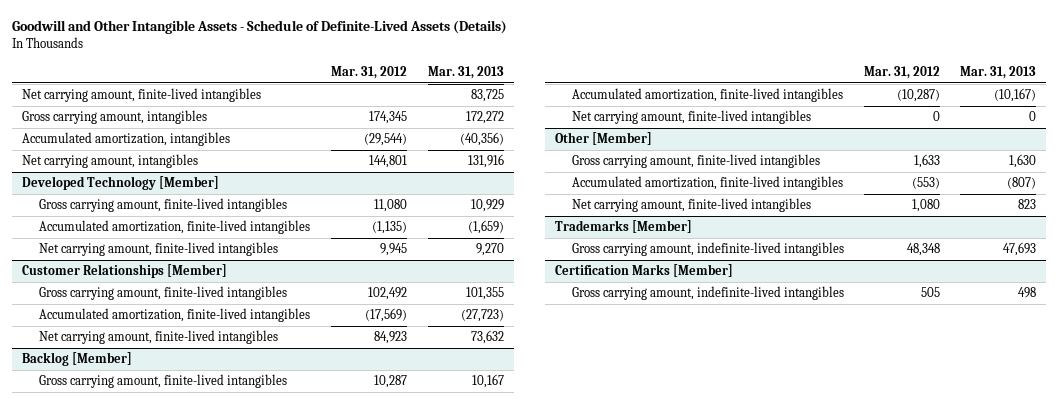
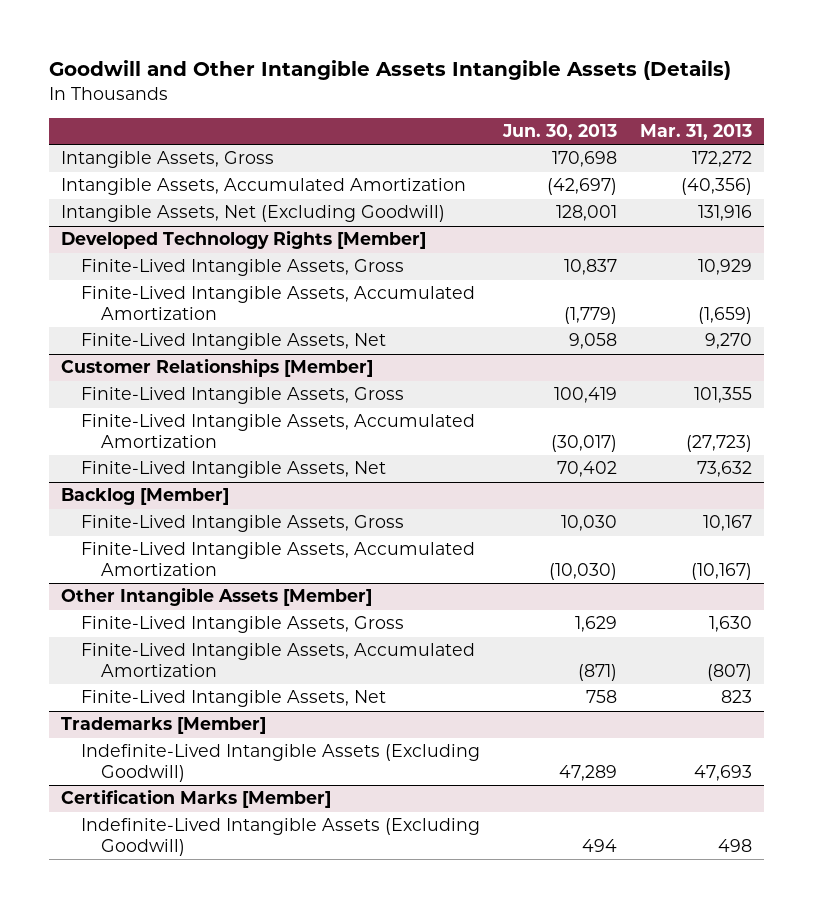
- Goodwill and Other Intangible Assets - Schedule of Definite-Lived Assets (Details)
+ Goodwill and Other Intangible Assets Intangible Assets (Details)
- | Mar. 31, 2012 | Mar. 31, 2013
+ | Jun. 30, 2013 | Mar. 31, 2013
- Net carrying amount, finite-lived intangibles | | 83,725
- Gross carrying amount, intangibles | 174,345 | 172,272
- Accumulated amortization, intangibles | (29,544) | (40,356)
- Net carrying amount, intangibles | 144,801 | 131,916
- Developed Technology [Member]
- Gross carrying amount, finite-lived intangibles | 11,080 | 10,929
- Accumulated amortization, finite-lived intangibles | (1,135) | (1,659)
- Net carrying amount, finite-lived intangibles | 9,945 | 9,270
+ Intangible Assets, Gross | 170,698 | 172,272
+ Intangible Assets, Accumulated Amortization | (42,697) | (40,356)
+ Intangible Assets, Net (Excluding Goodwill) | 128,001 | 131,916
+ Developed Technology Rights [Member]
+ Finite-Lived Intangible Assets, Gross | 10,837 | 10,929
+ Finite-Lived Intangible Assets, Accumulated Amortization | (1,779) | (1,659)
+ Finite-Lived Intangible Assets, Net | 9,058 | 9,270
@ Customer Relationships [Member]
- Gross carrying amount, finite-lived intangibles | 102,492 | 101,355
- Accumulated amortization, finite-lived intangibles | (17,569) | (27,723)
- Net carrying amount, finite-lived intangibles | 84,923 | 73,632
+ Finite-Lived Intangible Assets, Gross | 100,419 | 101,355
+ Finite-Lived Intangible Assets, Accumulated Amortization | (30,017) | (27,723)
+ Finite-Lived Intangible Assets, Net | 70,402 | 73,632
@ Backlog [Member]
- Gross carrying amount, finite-lived intangibles | 10,287 | 10,167
- Accumulated amortization, finite-lived intangibles | (10,287) | (10,167)
- Net carrying amount, finite-lived intangibles | 0 | 0
- Other [Member]
- Gross carrying amount, finite-lived intangibles | 1,633 | 1,630
- Accumulated amortization, finite-lived intangibles | (553) | (807)
- Net carrying amount, finite-lived intangibles | 1,080 | 823
@ Backlog [Member]
+ Finite-Lived Intangible Assets, Gross | 10,030 | 10,167
+ Finite-Lived Intangible Assets, Accumulated Amortization | (10,030) | (10,167)
+ Other Intangible Assets [Member]
+ Finite-Lived Intangible Assets, Gross | 1,629 | 1,630
+ Finite-Lived Intangible Assets, Accumulated Amortization | (871) | (807)
+ Finite-Lived Intangible Assets, Net | 758 | 823
@ Trademarks [Member]
- Gross carrying amount, indefinite-lived intangibles | 48,348 | 47,693
+ Indefinite-Lived Intangible Assets (Excluding Goodwill) | 47,289 | 47,693
@ Certification Marks [Member]
- Gross carrying amount, indefinite-lived intangibles | 505 | 498
+ Indefinite-Lived Intangible Assets (Excluding Goodwill) | 494 | 498

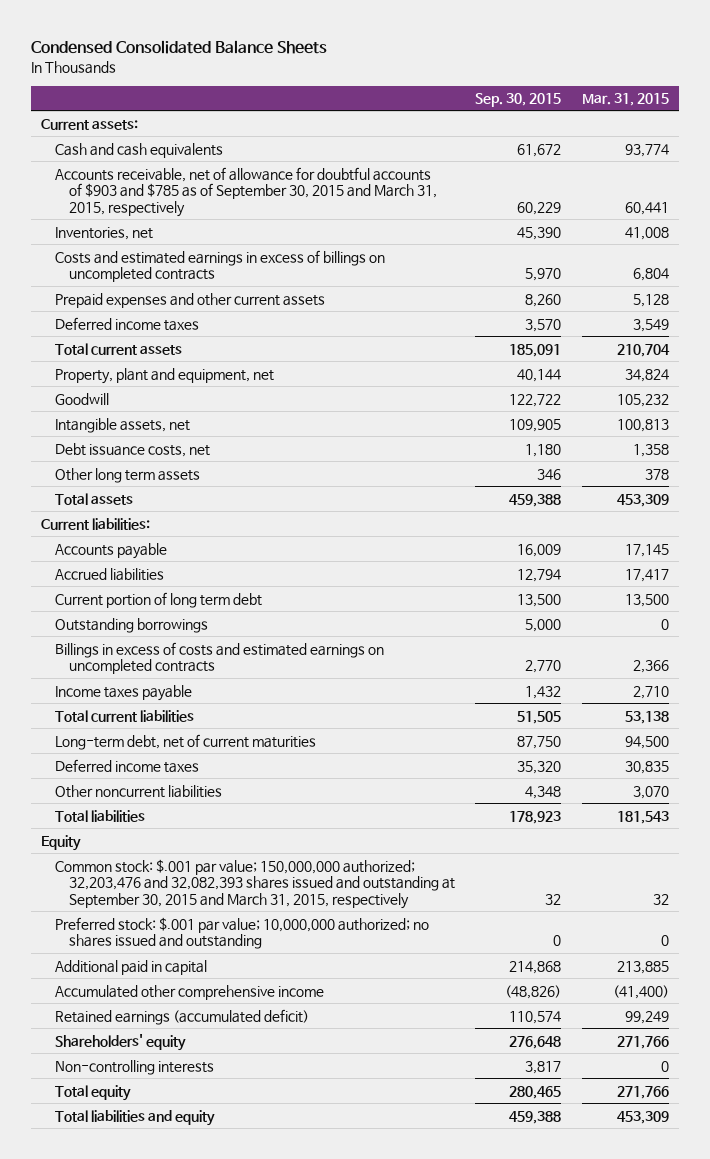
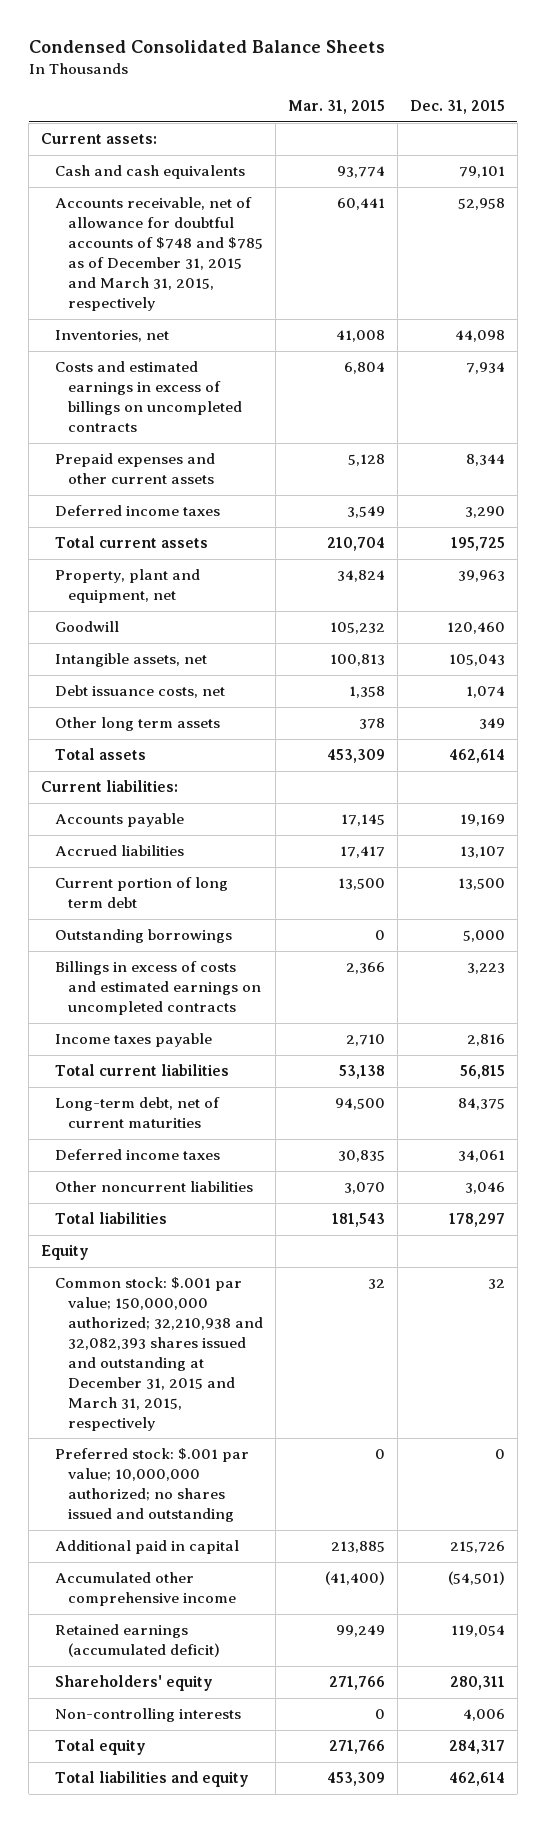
- | Sep. 30, 2015 | Mar. 31, 2015
+ | Mar. 31, 2015 | Dec. 31, 2015
- Accounts receivable, net of allowance for doubtful accounts of $903 and $785 as of September 30, 2015 and March 31, 2015, respectively | 60,229 | 60,441
+ Accounts receivable, net of allowance for doubtful accounts of $748 and $785 as of December 31, 2015 and March 31, 2015, respectively | 60,441 | 52,958
- Common stock: $.001 par value; 150,000,000 authorized; 32,203,476 and 32,082,393 shares issued and outstanding at September 30, 2015 and March 31, 2015, respectively | 32 | 32
+ Common stock: $.001 par value; 150,000,000 authorized; 32,210,938 and 32,082,393 shares issued and outstanding at December 31, 2015 and March 31, 2015, respectively | 32 | 32

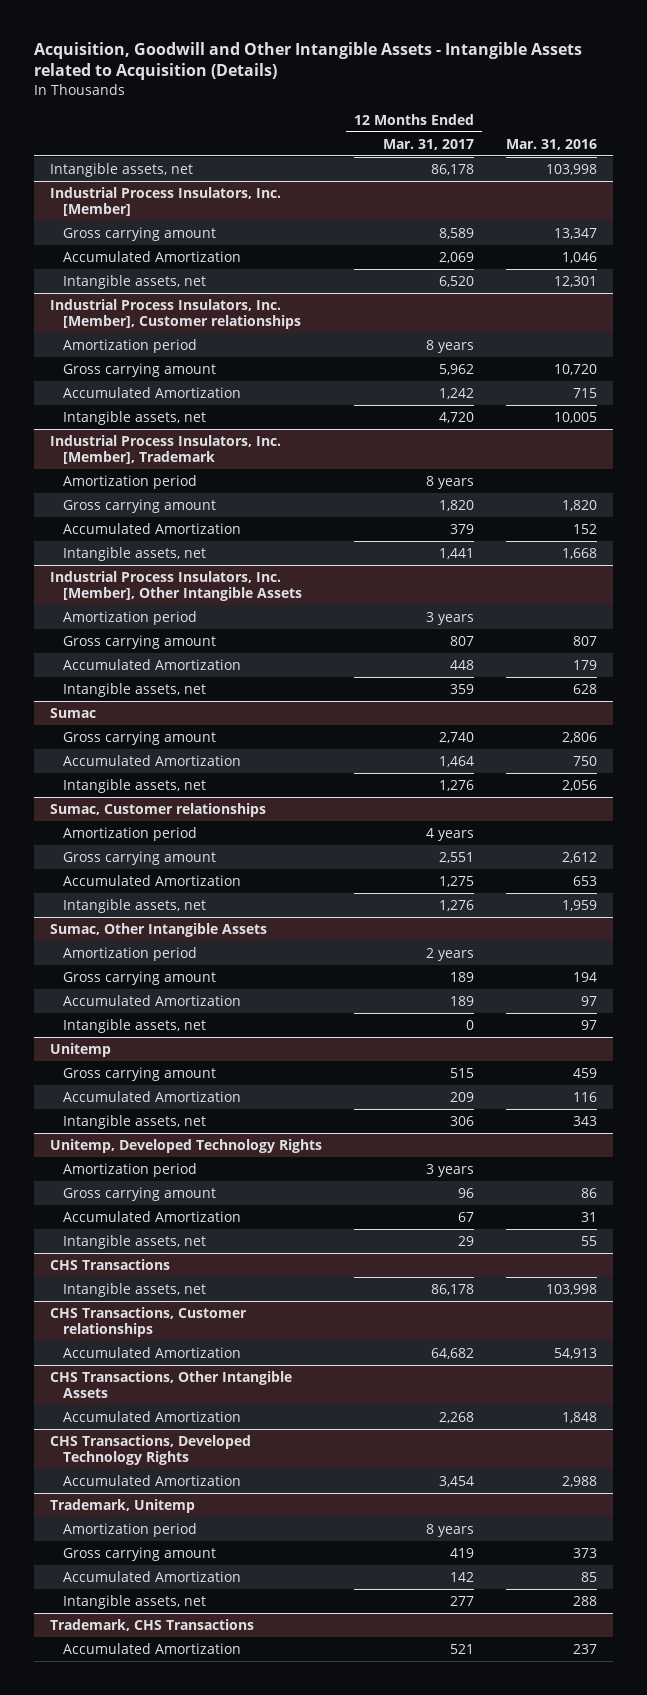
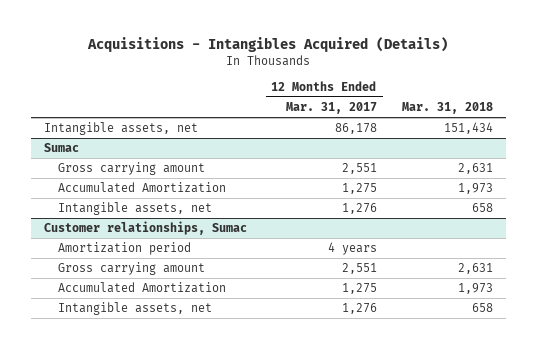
- Acquisition, Goodwill and Other Intangible Assets - Intangible Assets related to Acquisition (Details)
+ Acquisitions - Intangibles Acquired (Details)
- | 12 Months Ended Mar. 31, 2017 | Mar. 31, 2016
+ | 12 Months Ended Mar. 31, 2017 | Mar. 31, 2018
- Industrial Process Insulators, Inc. [Member]
- Gross carrying amount | 8,589 | 13,347
- Accumulated Amortization | 2,069 | 1,046
- Intangible assets, net | 6,520 | 12,301
- Industrial Process Insulators, Inc. [Member], Customer relationships
- Amortization period | 8 years |
- Gross carrying amount | 5,962 | 10,720
- Accumulated Amortization | 1,242 | 715
- Intangible assets, net | 4,720 | 10,005
- Industrial Process Insulators, Inc. [Member], Trademark
- Amortization period | 8 years |
- Gross carrying amount | 1,820 | 1,820
- Accumulated Amortization | 379 | 152
- Intangible assets, net | 1,441 | 1,668
- Industrial Process Insulators, Inc. [Member], Other Intangible Assets
- Amortization period | 3 years |
- Gross carrying amount | 807 | 807
- Accumulated Amortization | 448 | 179
- Intangible assets, net | 359 | 628
@ Sumac
- Gross carrying amount | 2,740 | 2,806
- Accumulated Amortization | 1,464 | 750
+ Gross carrying amount | 2,551 | 2,631
+ Accumulated Amortization | 1,275 | 1,973
- Sumac, Customer relationships
+ Customer relationships, Sumac
- Sumac, Other Intangible Assets
- Amortization period | 2 years |
- Gross carrying amount | 189 | 194
- Accumulated Amortization | 189 | 97
- Intangible assets, net | 0 | 97
- Unitemp
- Gross carrying amount | 515 | 459
- Accumulated Amortization | 209 | 116
- Intangible assets, net | 306 | 343
- Unitemp, Developed Technology Rights
- Amortization period | 3 years |
- Gross carrying amount | 96 | 86
- Accumulated Amortization | 67 | 31
- Intangible assets, net | 29 | 55
- CHS Transactions
- Intangible assets, net | 86,178 | 103,998
- CHS Transactions, Customer relationships
- Accumulated Amortization | 64,682 | 54,913
- CHS Transactions, Other Intangible Assets
- Accumulated Amortization | 2,268 | 1,848
- CHS Transactions, Developed Technology Rights
- Accumulated Amortization | 3,454 | 2,988
- Trademark, Unitemp
- Amortization period | 8 years |
- Gross carrying amount | 419 | 373
- Accumulated Amortization | 142 | 85
- Intangible assets, net | 277 | 288
- Trademark, CHS Transactions
- Accumulated Amortization | 521 | 237

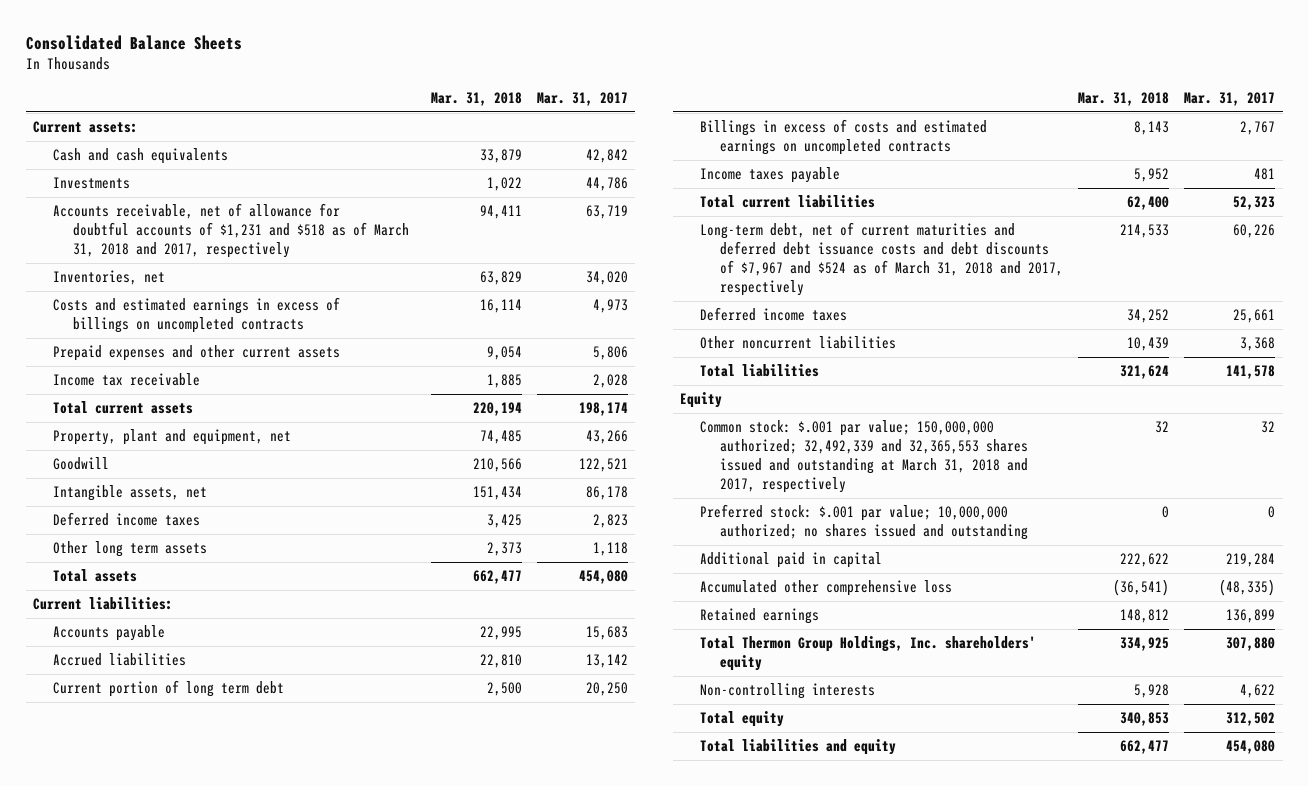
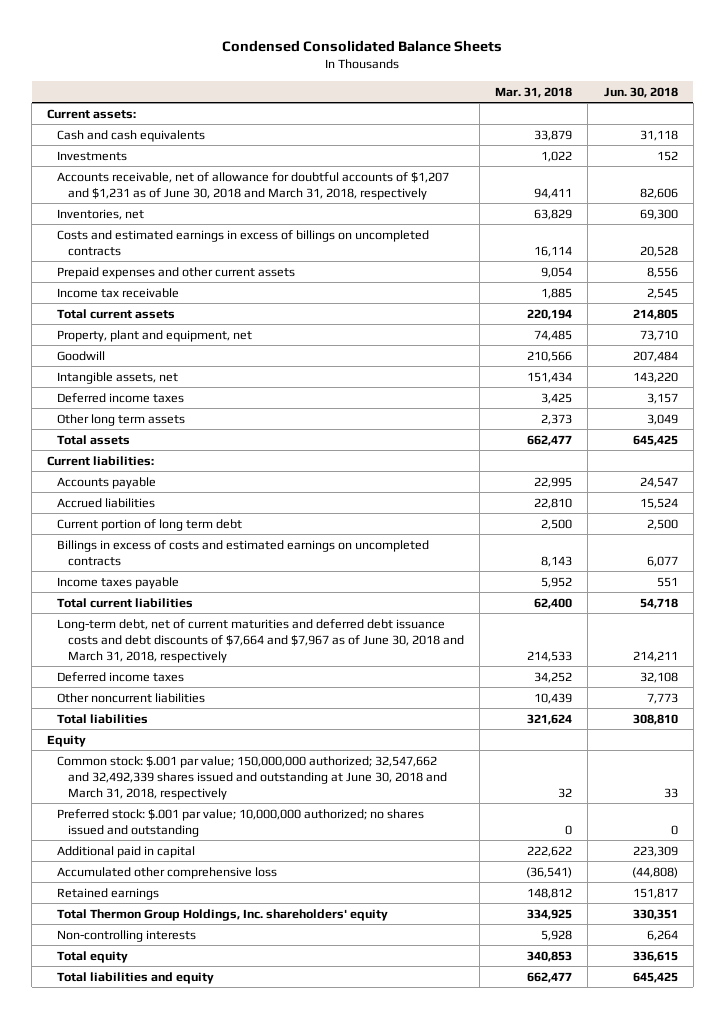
- Consolidated Balance Sheets
+ Condensed Consolidated Balance Sheets
- | Mar. 31, 2018 | Mar. 31, 2017
+ | Mar. 31, 2018 | Jun. 30, 2018
- Accounts receivable, net of allowance for doubtful accounts of $1,231 and $518 as of March 31, 2018 and 2017, respectively | 94,411 | 63,719
+ Accounts receivable, net of allowance for doubtful accounts of $1,207 and $1,231 as of June 30, 2018 and March 31, 2018, respectively | 94,411 | 82,606
- Long-term debt, net of current maturities and deferred debt issuance costs and debt discounts of $7,967 and $524 as of March 31, 2018 and 2017, respectively | 214,533 | 60,226
+ Long-term debt, net of current maturities and deferred debt issuance costs and debt discounts of $7,664 and $7,967 as of June 30, 2018 and March 31, 2018, respectively | 214,533 | 214,211
- Common stock: $.001 par value; 150,000,000 authorized; 32,492,339 and 32,365,553 shares issued and outstanding at March 31, 2018 and 2017, respectively | 32 | 32
+ Common stock: $.001 par value; 150,000,000 authorized; 32,547,662 and 32,492,339 shares issued and outstanding at June 30, 2018 and March 31, 2018, respectively | 32 | 33

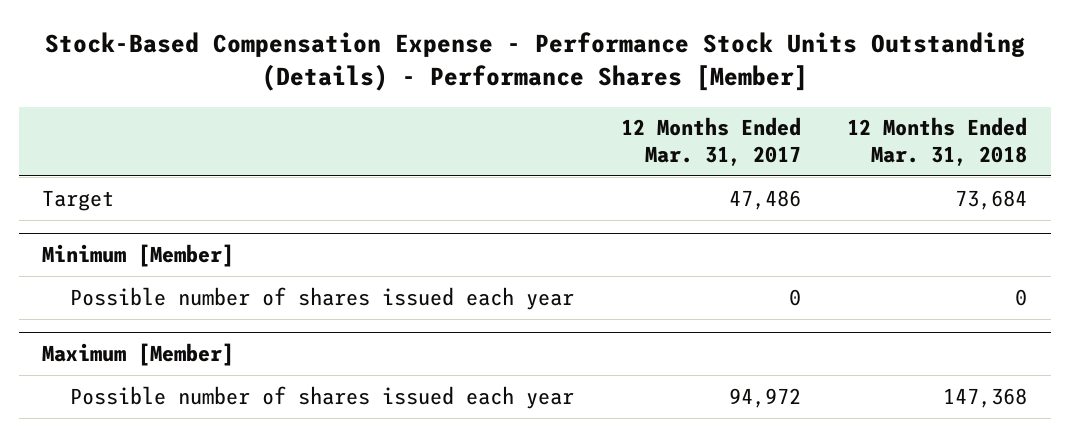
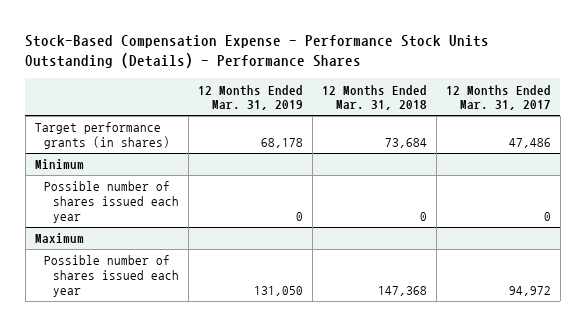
- Stock-Based Compensation Expense - Performance Stock Units Outstanding (Details) - Performance Shares [Member]
+ Stock-Based Compensation Expense - Performance Stock Units Outstanding (Details) - Performance Shares
- | 12 Months Ended Mar. 31, 2017 | 12 Months Ended Mar. 31, 2018
+ | 12 Months Ended Mar. 31, 2019 | 12 Months Ended Mar. 31, 2018 | 12 Months Ended Mar. 31, 2017
- Target | 47,486 | 73,684
- Minimum [Member]
+ Target performance grants (in shares) | 68,178 | 73,684 | 47,486
+ Minimum
- Maximum [Member]
+ Maximum

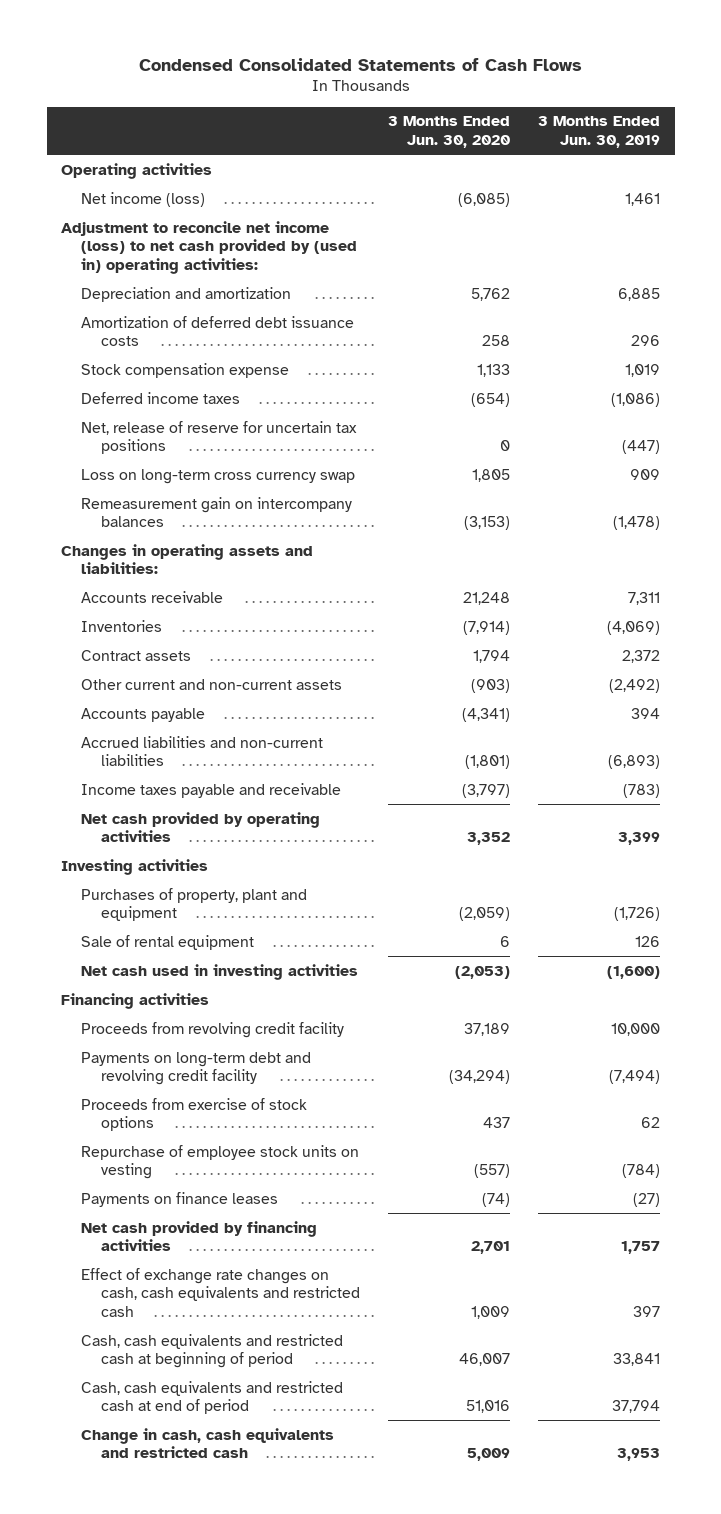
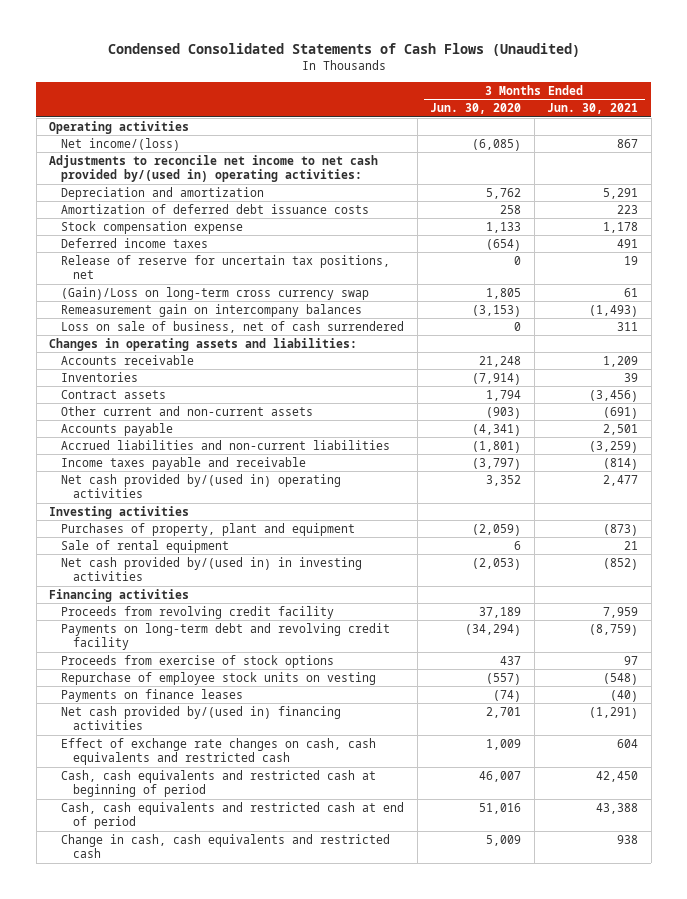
- Condensed Consolidated Statements of Cash Flows
+ Condensed Consolidated Statements of Cash Flows (Unaudited)
- | 3 Months Ended Jun. 30, 2020 | 3 Months Ended Jun. 30, 2019
+ | 3 Months Ended Jun. 30, 2020 | 3 Months Ended Jun. 30, 2021
- Net income (loss) | (6,085) | 1,461
- Adjustment to reconcile net income (loss) to net cash provided by (used in) operating activities:
+ Net income/(loss) | (6,085) | 867
+ Adjustments to reconcile net income to net cash provided by/(used in) operating activities:
- Net, release of reserve for uncertain tax positions | 0 | (447)
- Loss on long-term cross currency swap | 1,805 | 909
+ Release of reserve for uncertain tax positions, net | 0 | 19
+ (Gain)/Loss on long-term cross currency swap | 1,805 | 61
+ Loss on sale of business, net of cash surrendered | 0 | 311
- Net cash provided by operating activities | 3,352 | 3,399
+ Net cash provided by/(used in) operating activities | 3,352 | 2,477
- Net cash used in investing activities | (2,053) | (1,600)
+ Net cash provided by/(used in) in investing activities | (2,053) | (852)
- Net cash provided by financing activities | 2,701 | 1,757
+ Net cash provided by/(used in) financing activities | 2,701 | (1,291)

